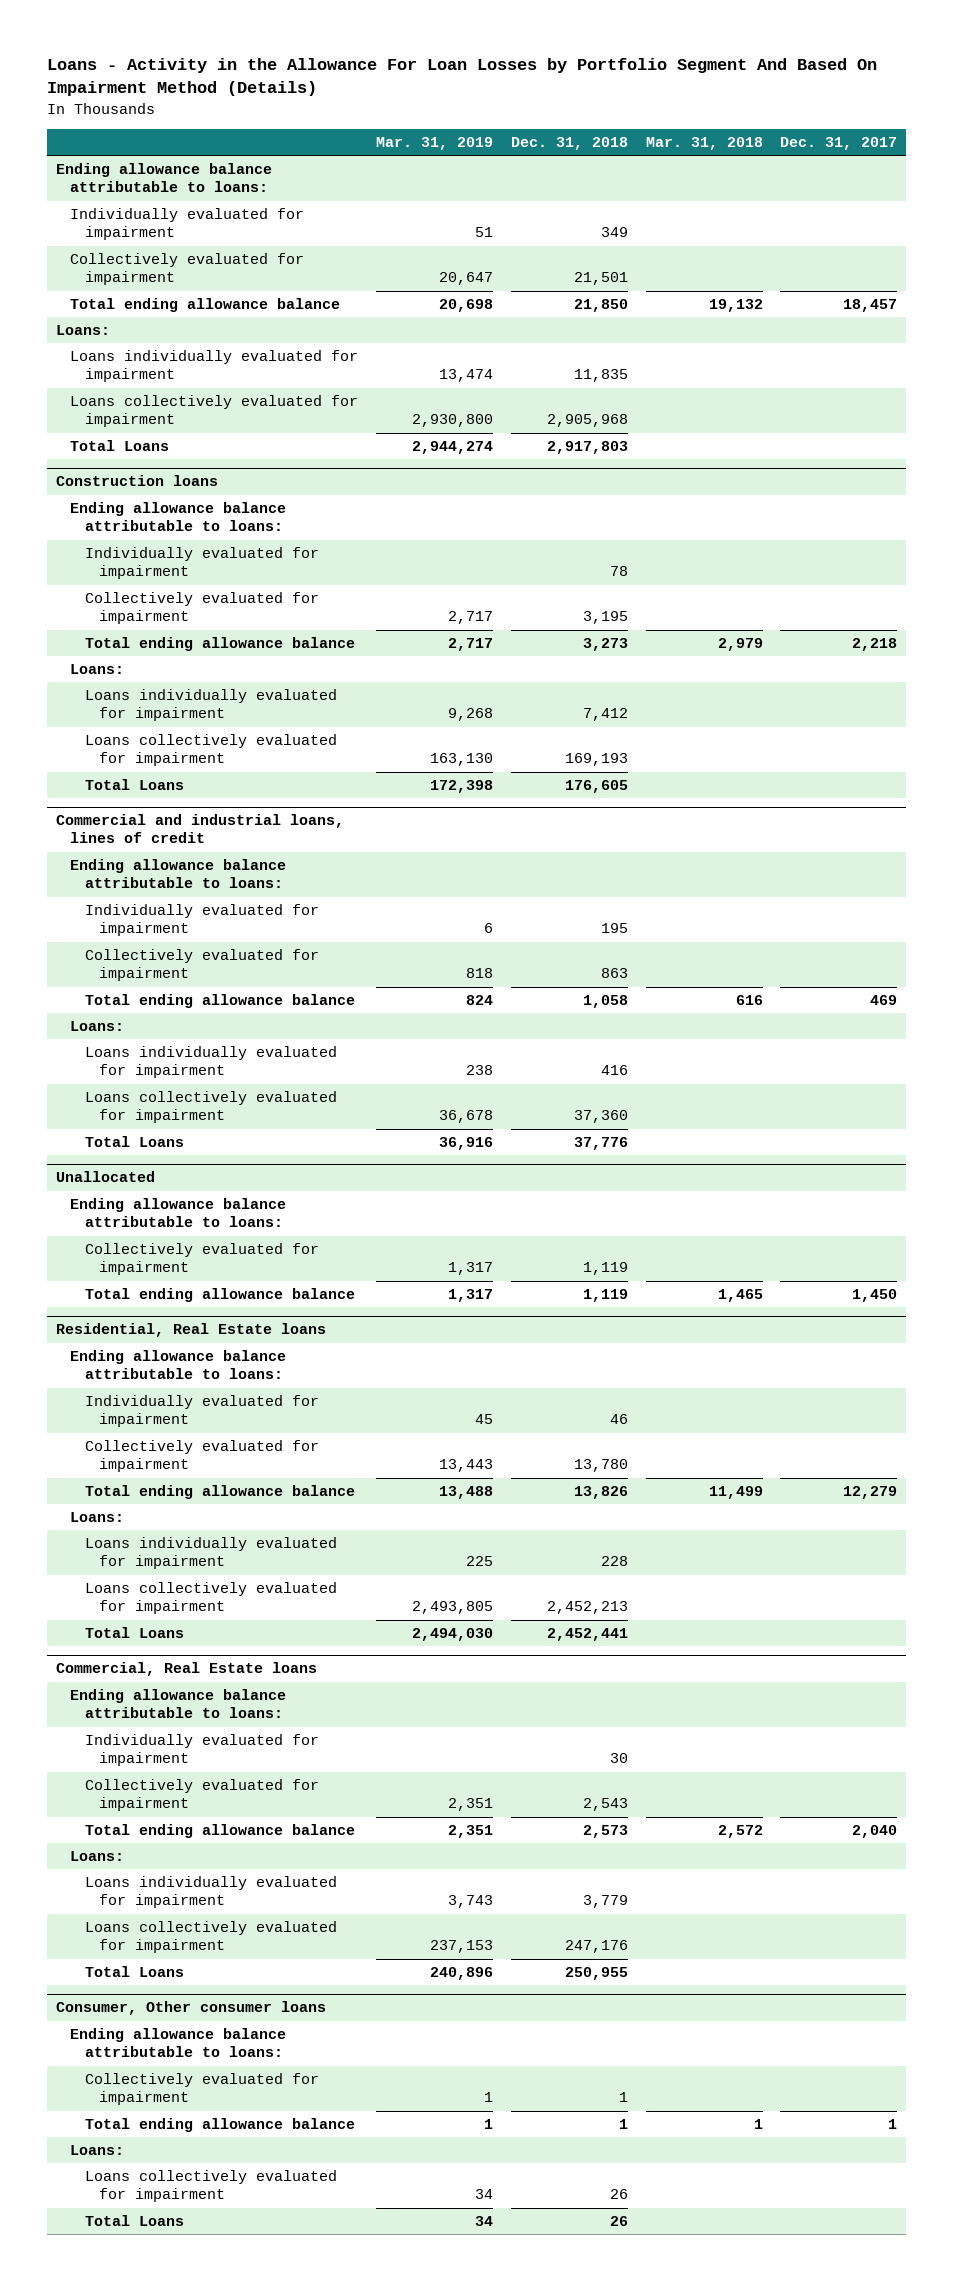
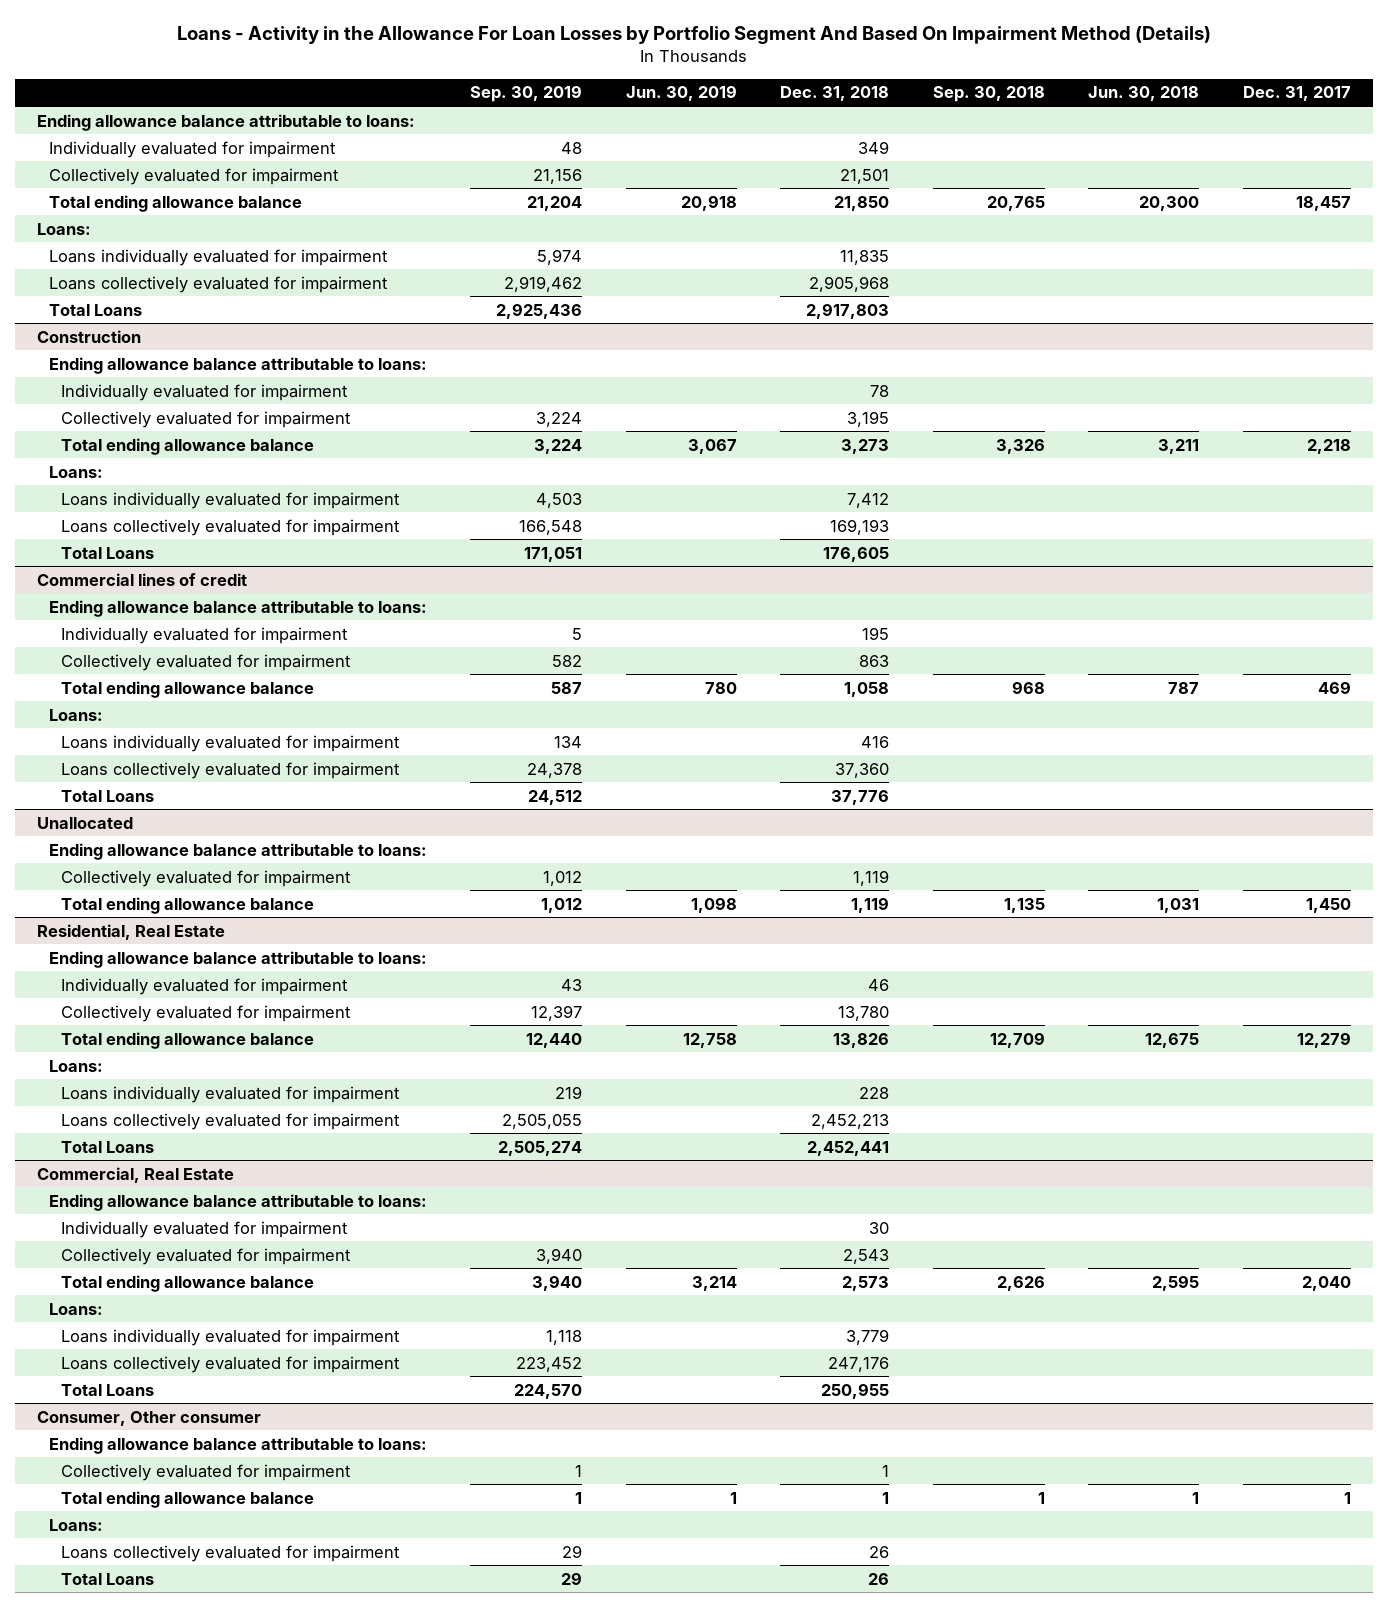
- | Mar. 31, 2019 | Dec. 31, 2018 | Mar. 31, 2018 | Dec. 31, 2017
+ | Sep. 30, 2019 | Jun. 30, 2019 | Dec. 31, 2018 | Sep. 30, 2018 | Jun. 30, 2018 | Dec. 31, 2017
- Construction loans
+ Construction
- Commercial and industrial loans, lines of credit
+ Commercial lines of credit
- Residential, Real Estate loans
+ Residential, Real Estate
- Commercial, Real Estate loans
+ Commercial, Real Estate
- Consumer, Other consumer loans
+ Consumer, Other consumer

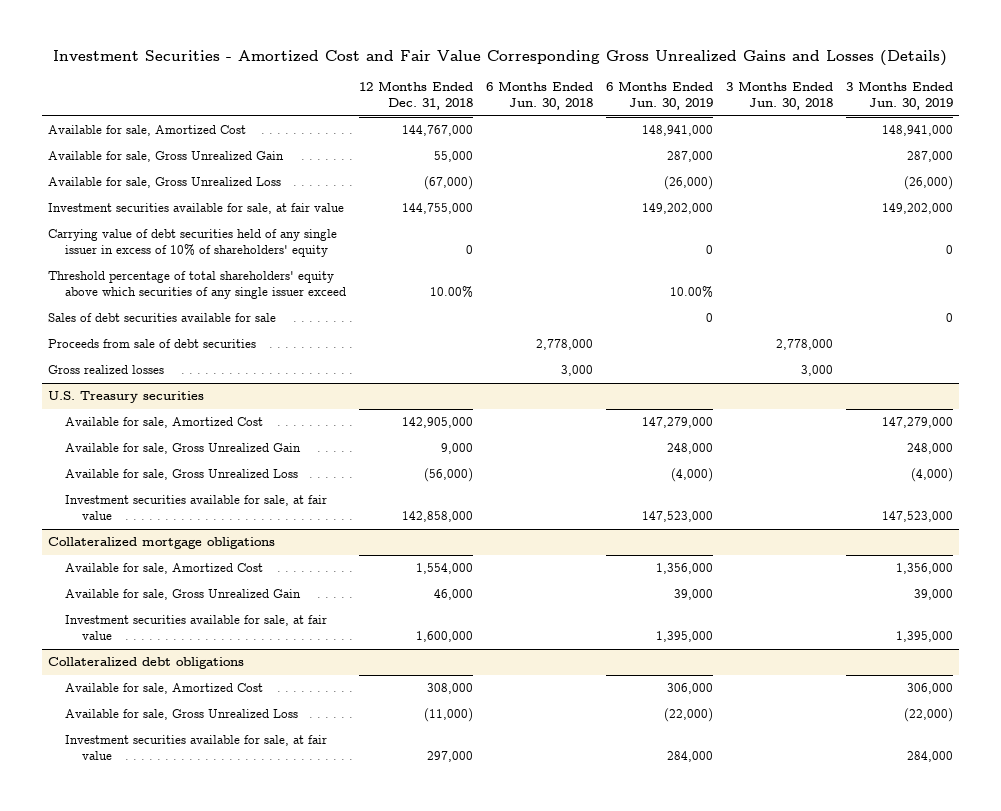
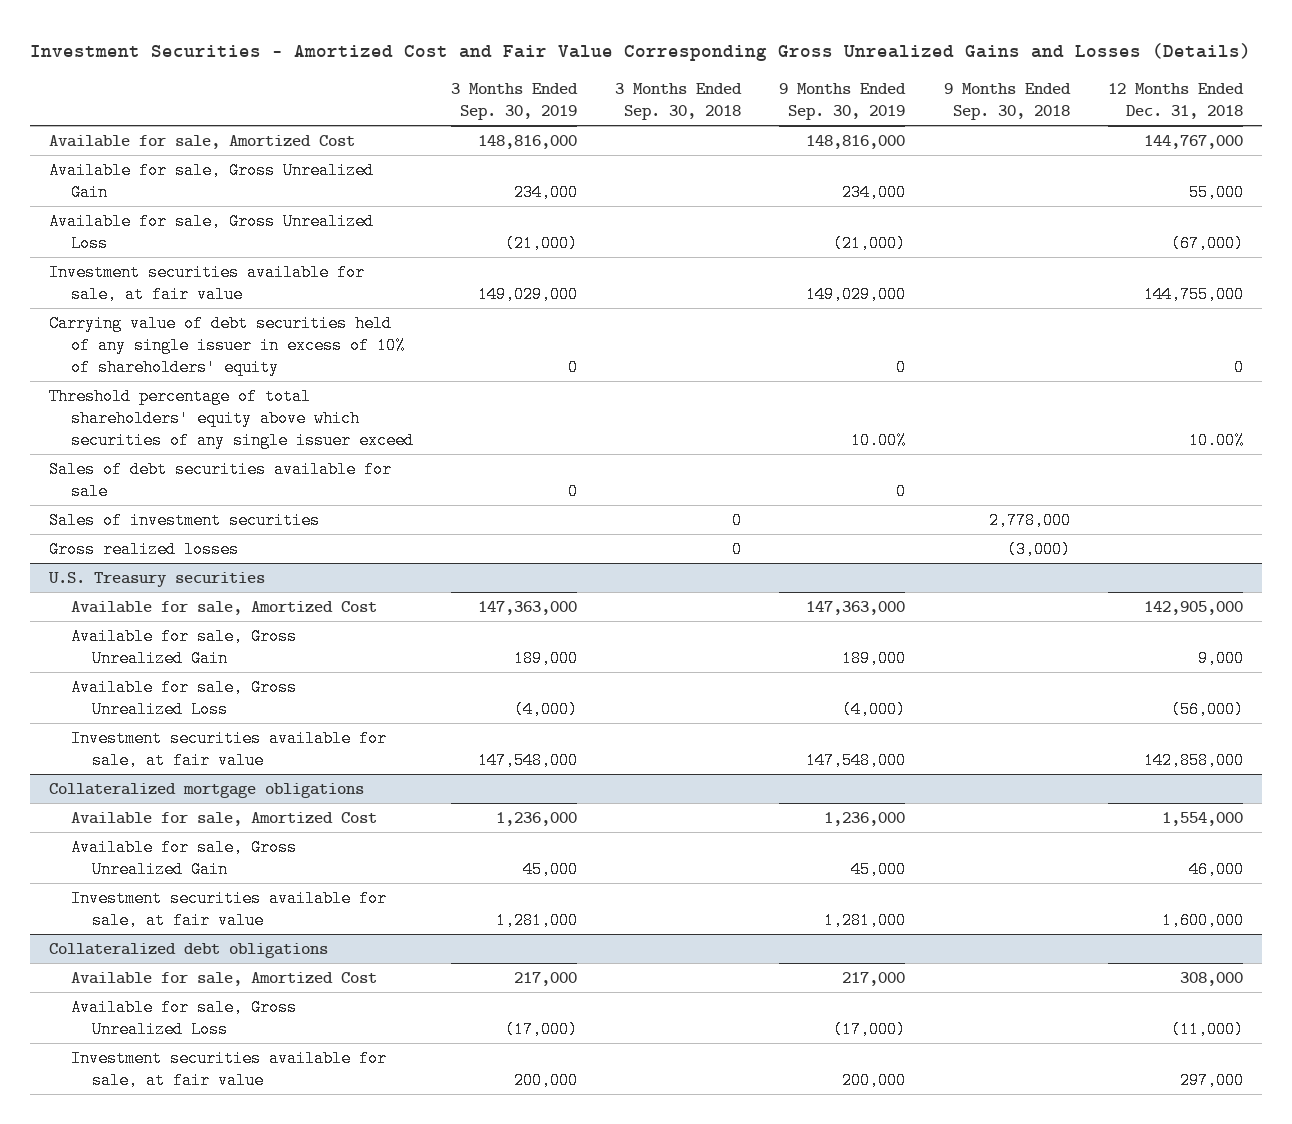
- | 12 Months Ended Dec. 31, 2018 | 6 Months Ended Jun. 30, 2018 | 6 Months Ended Jun. 30, 2019 | 3 Months Ended Jun. 30, 2018 | 3 Months Ended Jun. 30, 2019
+ | 3 Months Ended Sep. 30, 2019 | 3 Months Ended Sep. 30, 2018 | 9 Months Ended Sep. 30, 2019 | 9 Months Ended Sep. 30, 2018 | 12 Months Ended Dec. 31, 2018
- Proceeds from sale of debt securities | | 2,778,000 | | 2,778,000 |
+ Sales of investment securities | | 0 | | 2,778,000 |

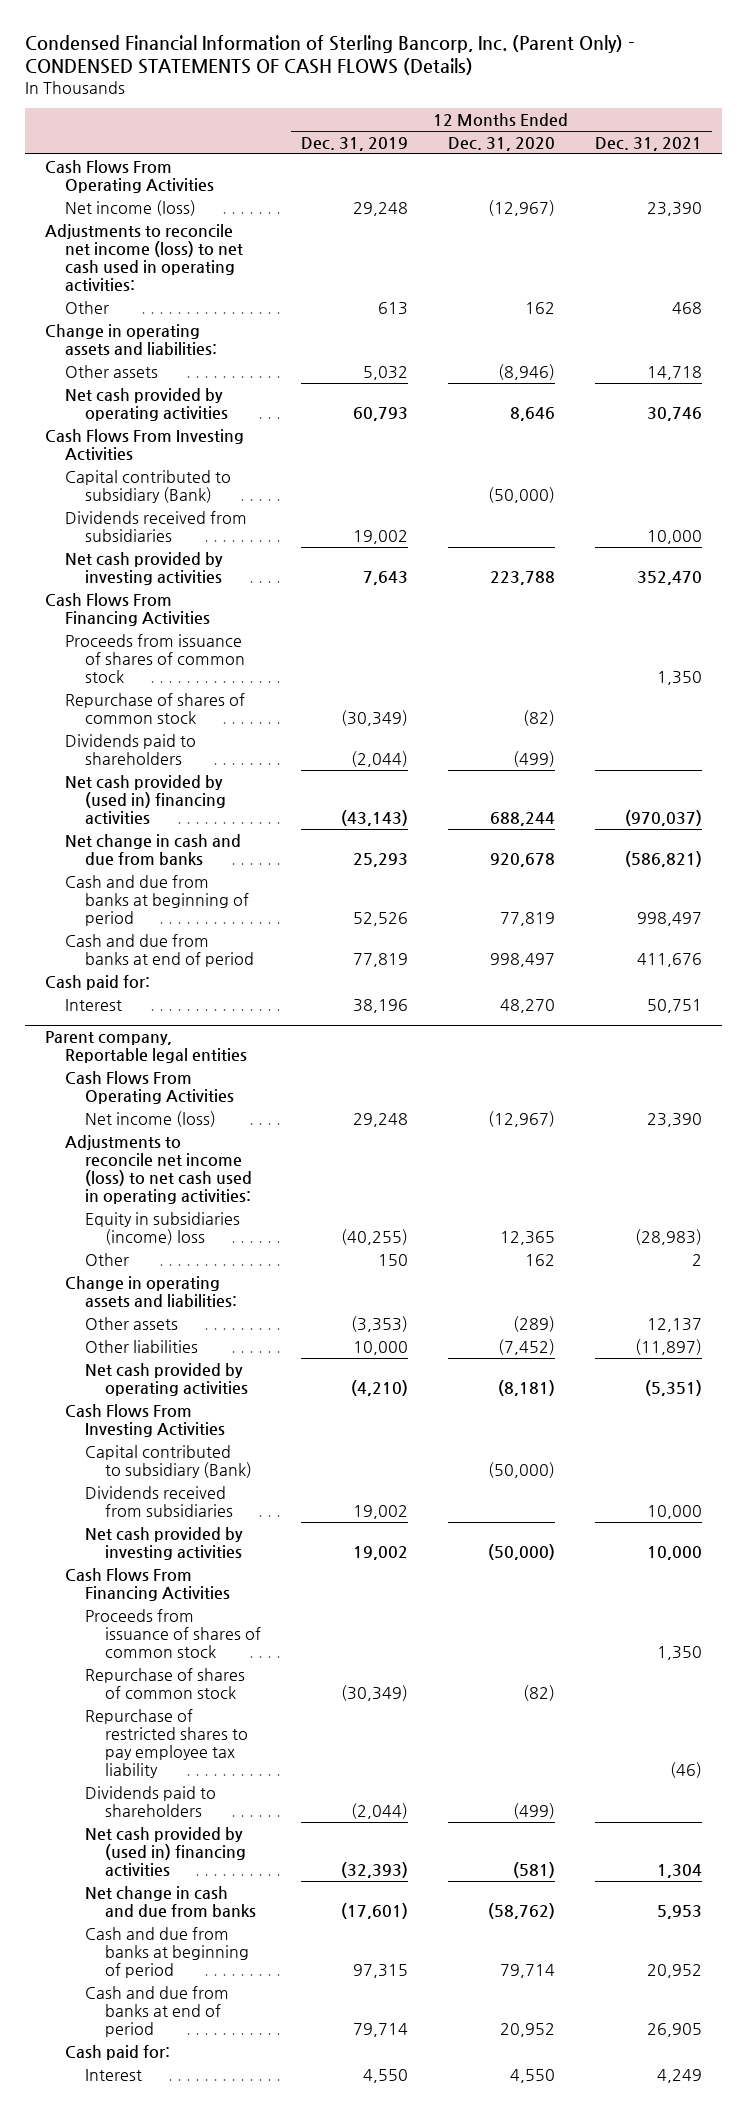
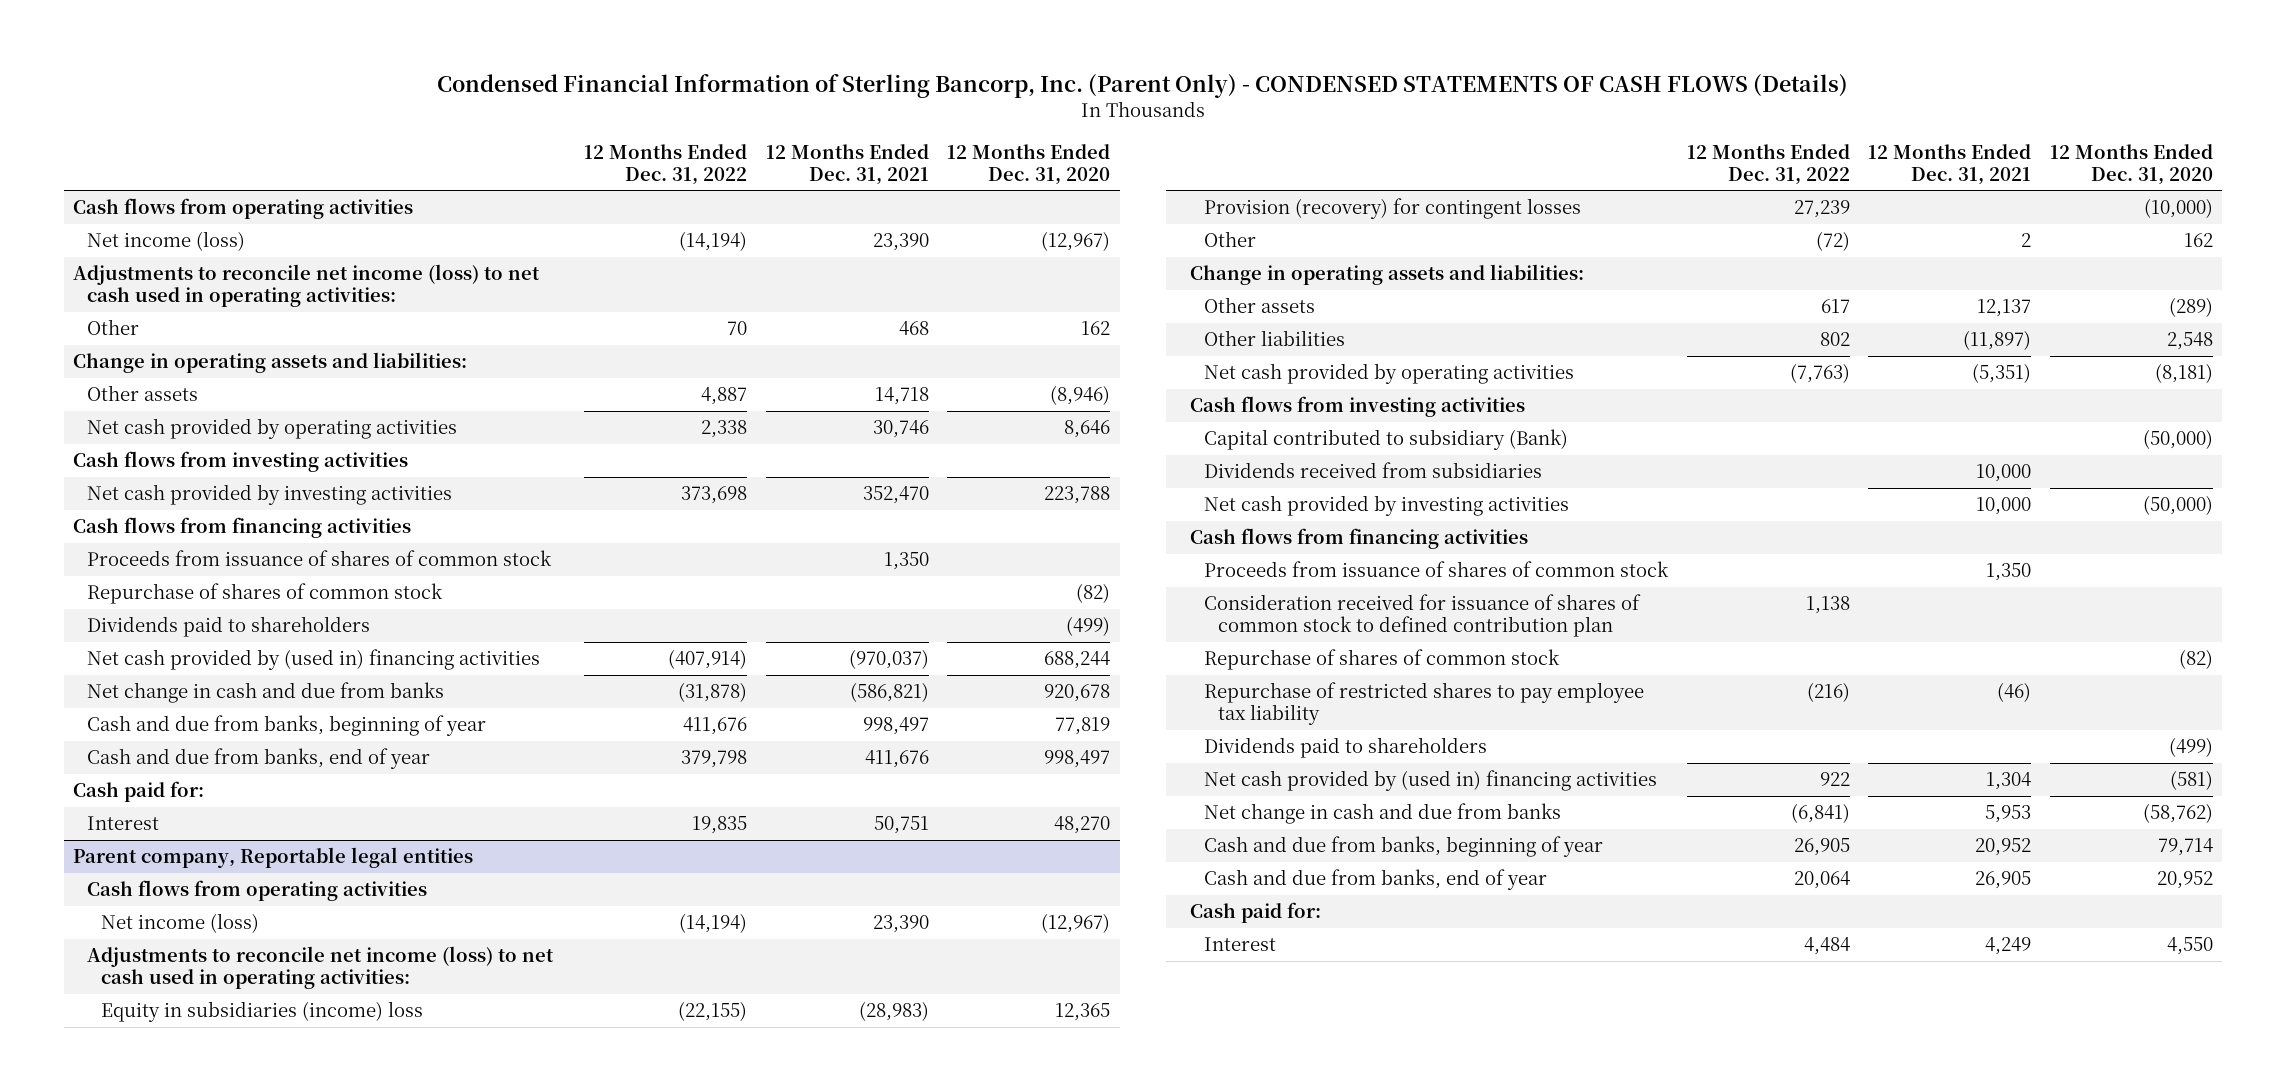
- | 12 Months Ended Dec. 31, 2019 | 12 Months Ended Dec. 31, 2020 | 12 Months Ended Dec. 31, 2021
+ | 12 Months Ended Dec. 31, 2022 | 12 Months Ended Dec. 31, 2021 | 12 Months Ended Dec. 31, 2020
- Cash Flows From Operating Activities
+ Cash flows from operating activities
- Cash Flows From Investing Activities
- Capital contributed to subsidiary (Bank) | | (50,000) |
- Dividends received from subsidiaries | 19,002 | | 10,000
+ Cash flows from investing activities
- Cash Flows From Financing Activities
+ Cash flows from financing activities
- Cash and due from banks at beginning of period | 52,526 | 77,819 | 998,497
- Cash and due from banks at end of period | 77,819 | 998,497 | 411,676
+ Cash and due from banks, beginning of year | 411,676 | 998,497 | 77,819
+ Cash and due from banks, end of year | 379,798 | 411,676 | 998,497
@ Parent company, Reportable legal entities
- Cash Flows From Operating Activities
+ Cash flows from operating activities
+ Provision (recovery) for contingent losses | 27,239 | | (10,000)
- Other liabilities | 10,000 | (7,452) | (11,897)
+ Other liabilities | 802 | (11,897) | 2,548
- Cash Flows From Investing Activities
+ Cash flows from investing activities
- Cash Flows From Financing Activities
+ Cash flows from financing activities
+ Consideration received for issuance of shares of common stock to defined contribution plan | 1,138 | |
- Cash and due from banks at beginning of period | 97,315 | 79,714 | 20,952
- Cash and due from banks at end of period | 79,714 | 20,952 | 26,905
+ Cash and due from banks, beginning of year | 26,905 | 20,952 | 79,714
+ Cash and due from banks, end of year | 20,064 | 26,905 | 20,952

